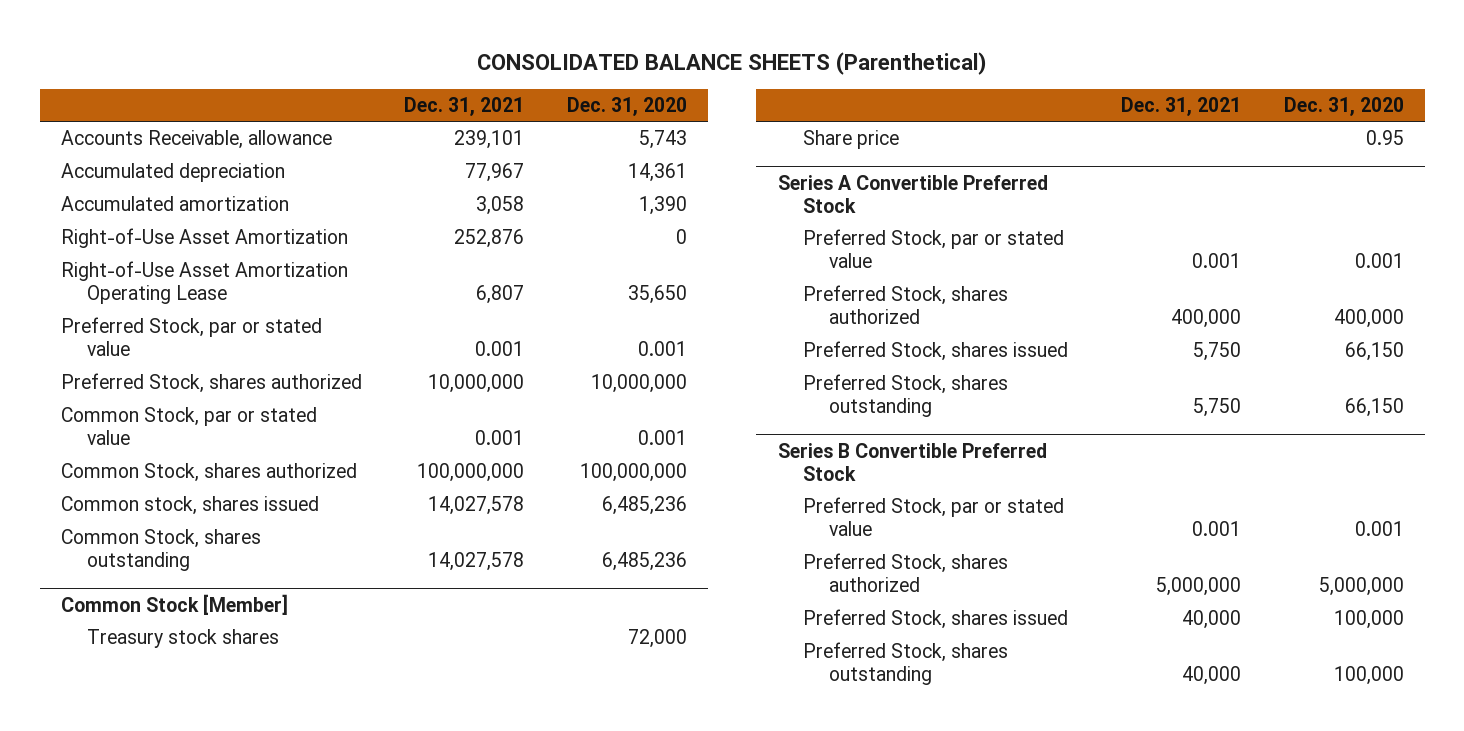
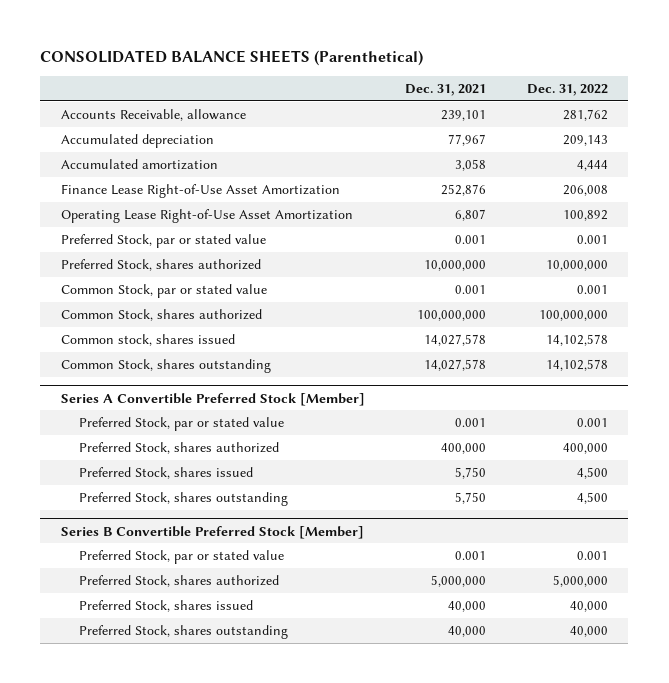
- | Dec. 31, 2021 | Dec. 31, 2020
+ | Dec. 31, 2021 | Dec. 31, 2022
- Right-of-Use Asset Amortization | 252,876 | 0
- Right-of-Use Asset Amortization Operating Lease | 6,807 | 35,650
+ Finance Lease Right-of-Use Asset Amortization | 252,876 | 206,008
+ Operating Lease Right-of-Use Asset Amortization | 6,807 | 100,892
- Common Stock [Member]
- Treasury stock shares | | 72,000
- Share price | | 0.95
- Series A Convertible Preferred Stock
+ Series A Convertible Preferred Stock [Member]
- Series B Convertible Preferred Stock
+ Series B Convertible Preferred Stock [Member]

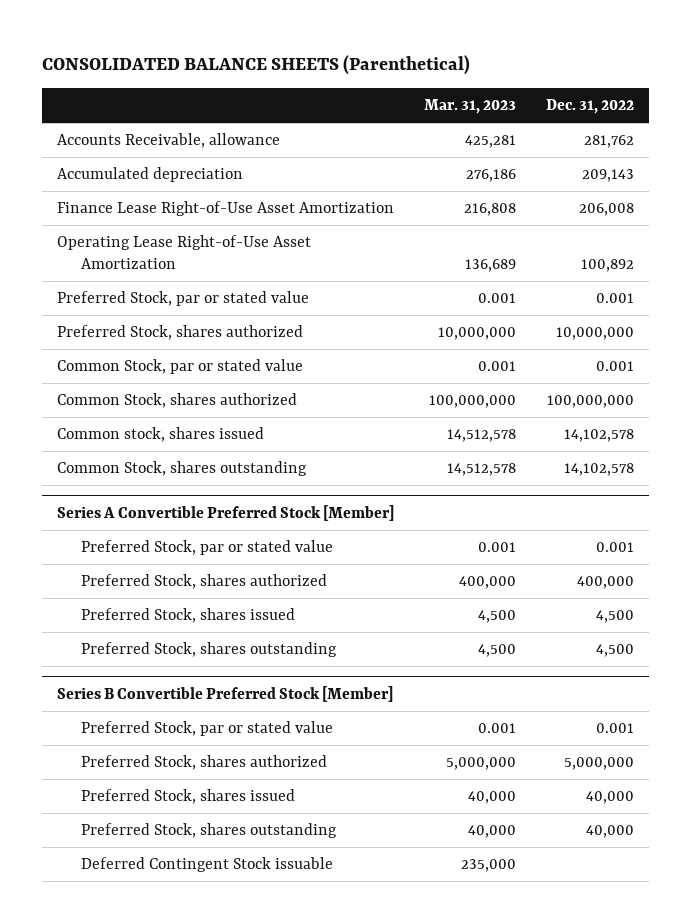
- | Dec. 31, 2021 | Dec. 31, 2022
+ | Mar. 31, 2023 | Dec. 31, 2022
- Accumulated amortization | 3,058 | 4,444
@ Series B Convertible Preferred Stock [Member]
+ Deferred Contingent Stock issuable | 235,000 |

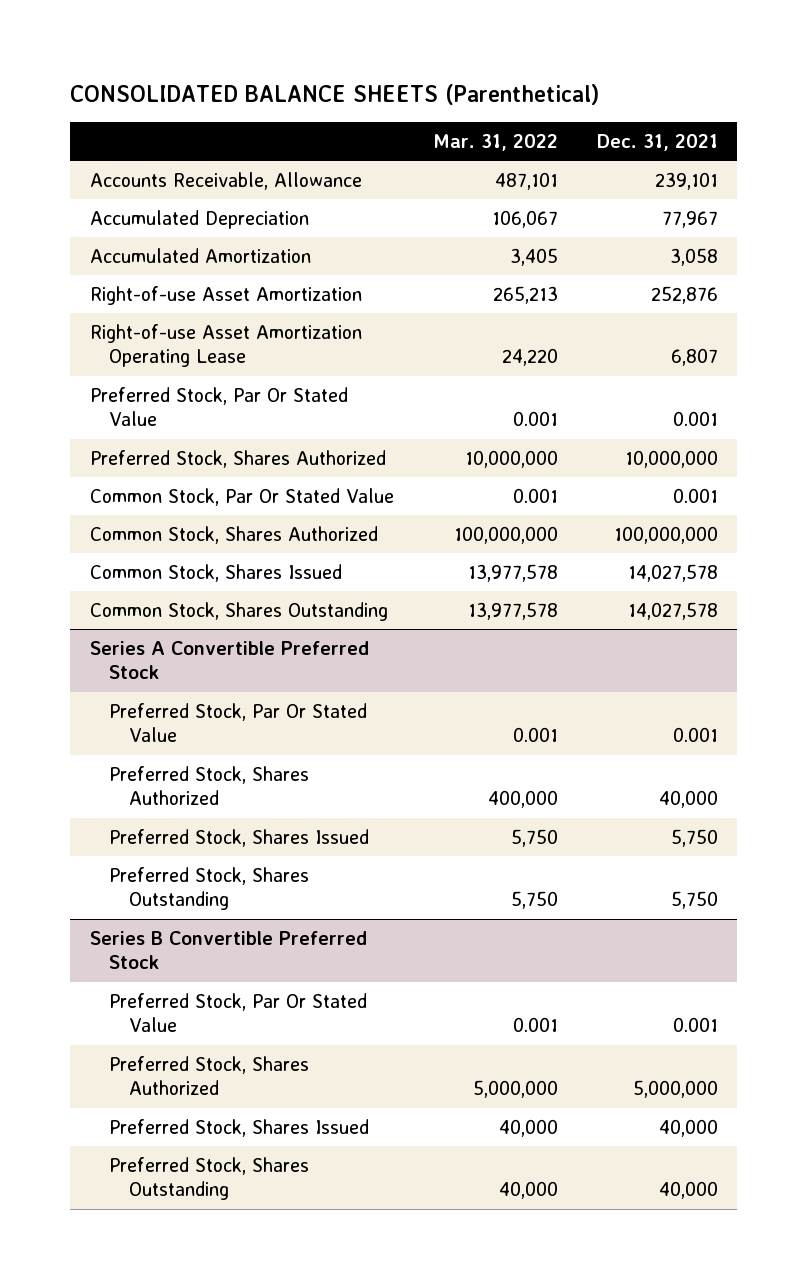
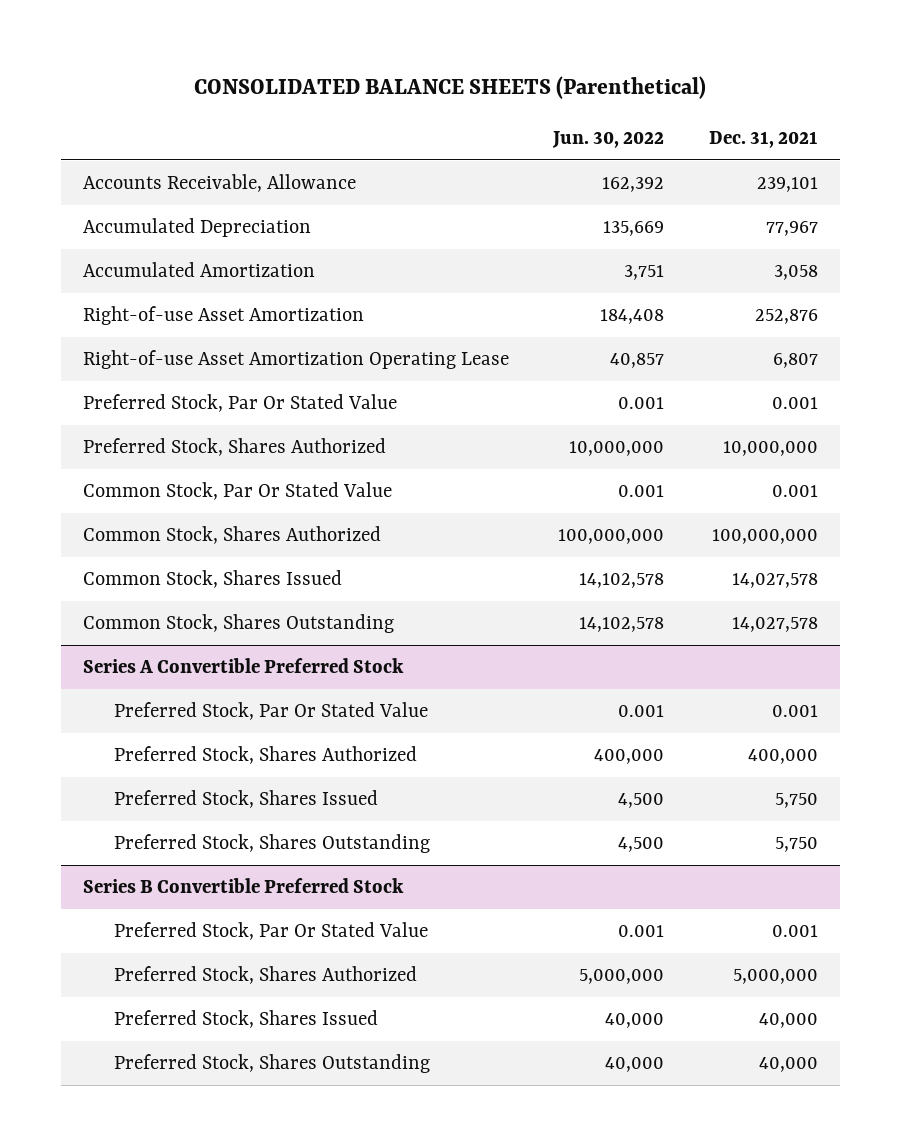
- | Mar. 31, 2022 | Dec. 31, 2021
+ | Jun. 30, 2022 | Dec. 31, 2021
@ Series A Convertible Preferred Stock
- Preferred Stock, Shares Authorized | 400,000 | 40,000
+ Preferred Stock, Shares Authorized | 400,000 | 400,000

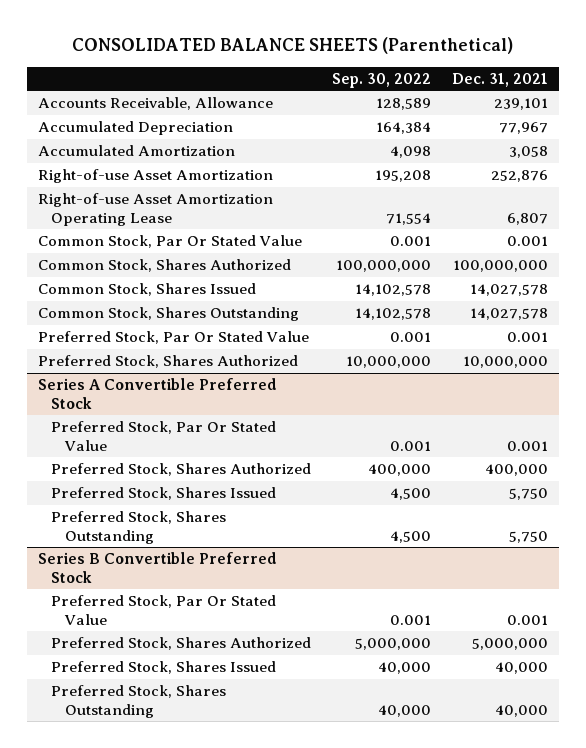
- | Jun. 30, 2022 | Dec. 31, 2021
+ | Sep. 30, 2022 | Dec. 31, 2021
moved down: Preferred Stock, Par Or Stated Value | 0.001 | 0.001
moved down: Preferred Stock, Shares Authorized | 10,000,000 | 10,000,000

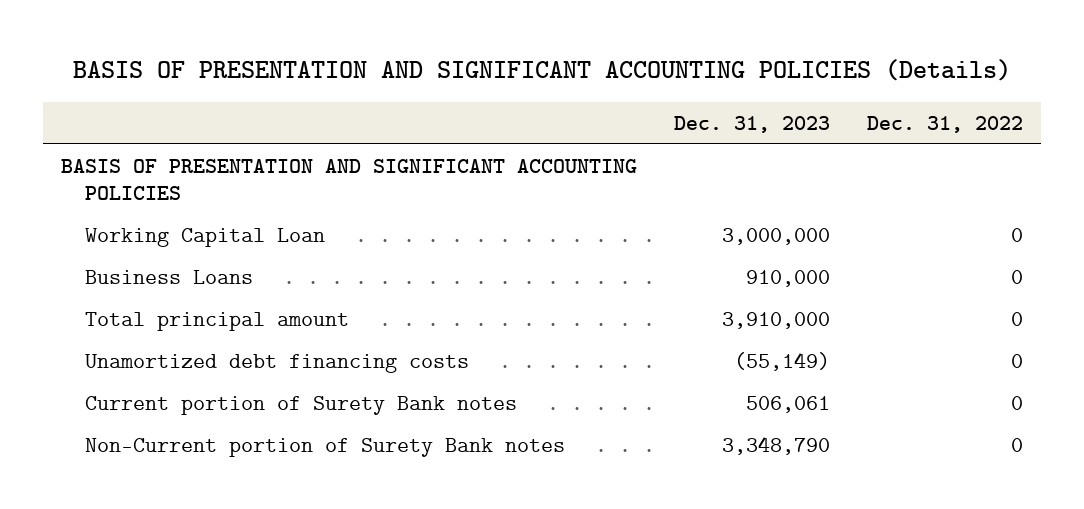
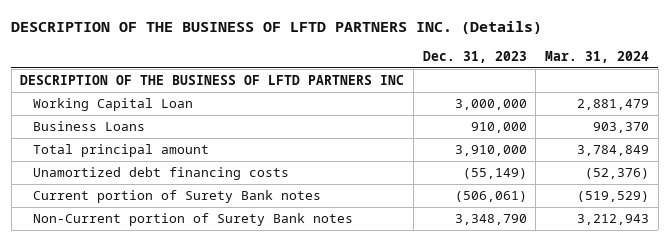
- BASIS OF PRESENTATION AND SIGNIFICANT ACCOUNTING POLICIES (Details)
+ DESCRIPTION OF THE BUSINESS OF LFTD PARTNERS INC. (Details)
- | Dec. 31, 2023 | Dec. 31, 2022
+ | Dec. 31, 2023 | Mar. 31, 2024
- BASIS OF PRESENTATION AND SIGNIFICANT ACCOUNTING POLICIES
+ DESCRIPTION OF THE BUSINESS OF LFTD PARTNERS INC
- Current portion of Surety Bank notes | 506,061 | 0
+ Current portion of Surety Bank notes | (506,061) | (519,529)

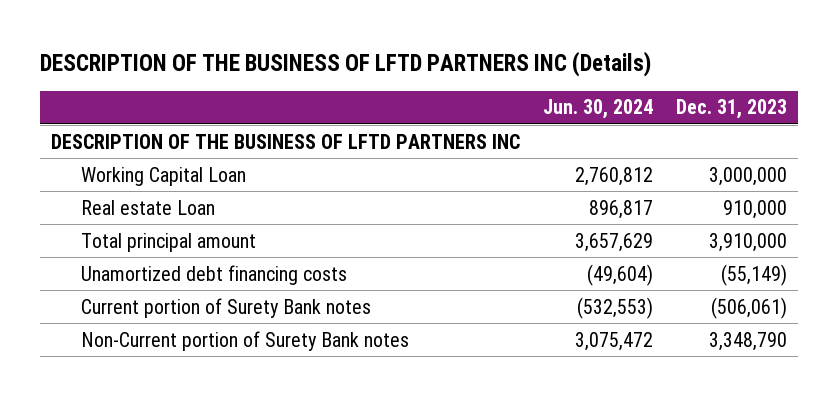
- DESCRIPTION OF THE BUSINESS OF LFTD PARTNERS INC. (Details)
+ DESCRIPTION OF THE BUSINESS OF LFTD PARTNERS INC (Details)
- | Dec. 31, 2023 | Mar. 31, 2024
+ | Jun. 30, 2024 | Dec. 31, 2023
- Business Loans | 910,000 | 903,370
+ Real estate Loan | 896,817 | 910,000

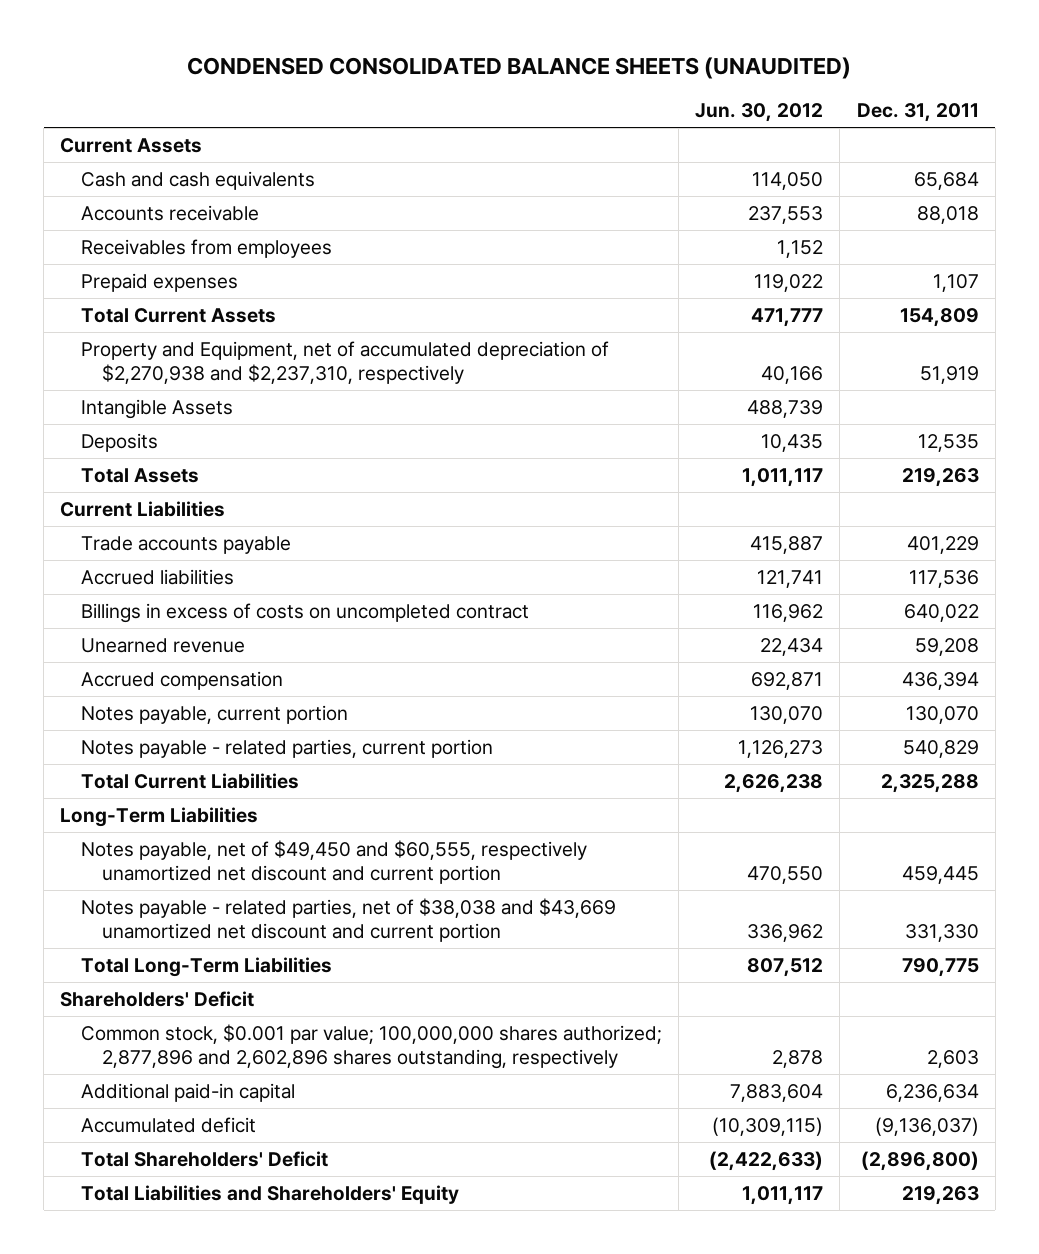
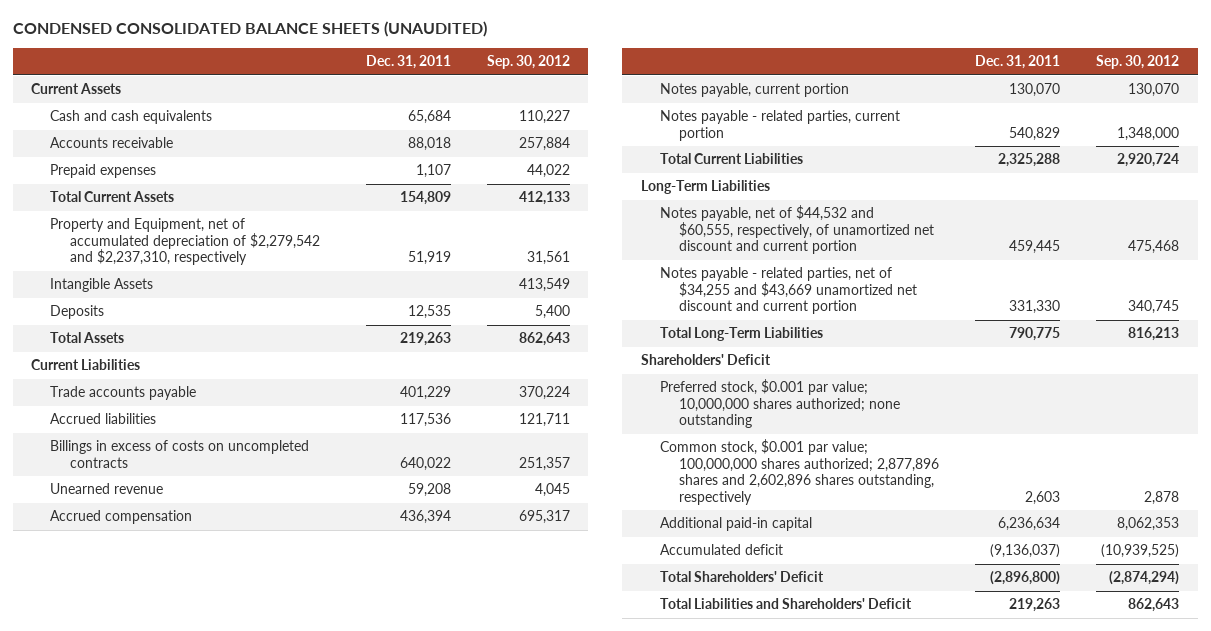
- | Jun. 30, 2012 | Dec. 31, 2011
+ | Dec. 31, 2011 | Sep. 30, 2012
- Receivables from employees | 1,152 |
- Property and Equipment, net of accumulated depreciation of $2,270,938 and $2,237,310, respectively | 40,166 | 51,919
+ Property and Equipment, net of accumulated depreciation of $2,279,542 and $2,237,310, respectively | 51,919 | 31,561
- Billings in excess of costs on uncompleted contract | 116,962 | 640,022
+ Billings in excess of costs on uncompleted contracts | 640,022 | 251,357
- Notes payable, net of $49,450 and $60,555, respectively unamortized net discount and current portion | 470,550 | 459,445
- Notes payable - related parties, net of $38,038 and $43,669 unamortized net discount and current portion | 336,962 | 331,330
+ Notes payable, net of $44,532 and $60,555, respectively, of unamortized net discount and current portion | 459,445 | 475,468
+ Notes payable - related parties, net of $34,255 and $43,669 unamortized net discount and current portion | 331,330 | 340,745
- Common stock, $0.001 par value; 100,000,000 shares authorized; 2,877,896 and 2,602,896 shares outstanding, respectively | 2,878 | 2,603
+ Preferred stock, $0.001 par value; 10,000,000 shares authorized; none outstanding
+ Common stock, $0.001 par value; 100,000,000 shares authorized; 2,877,896 shares and 2,602,896 shares outstanding, respectively | 2,603 | 2,878
- Total Liabilities and Shareholders' Equity | 1,011,117 | 219,263
+ Total Liabilities and Shareholders' Deficit | 219,263 | 862,643

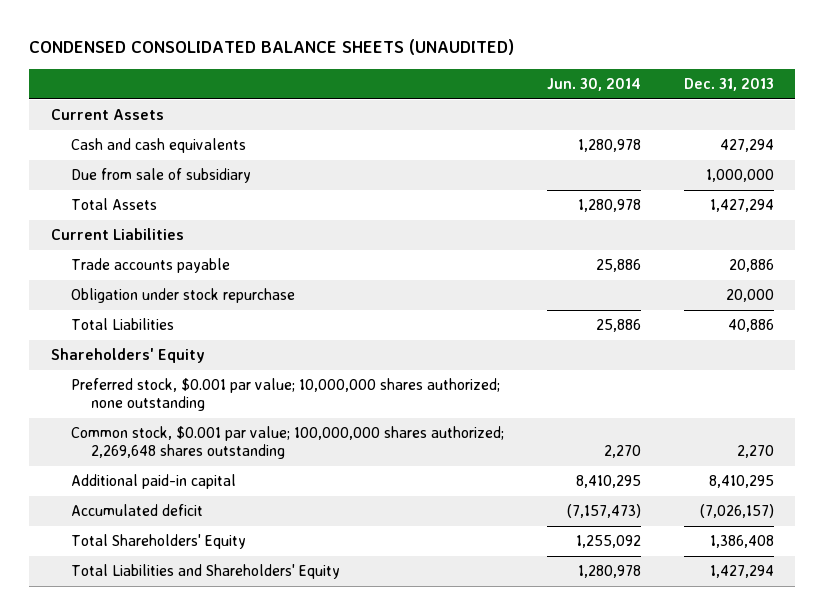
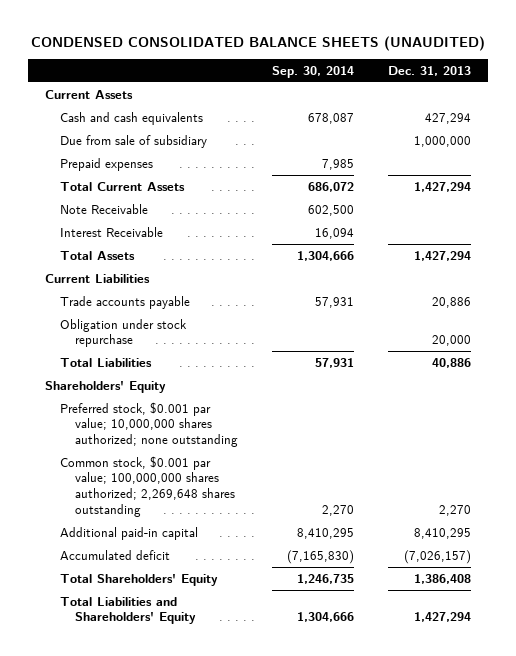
- | Jun. 30, 2014 | Dec. 31, 2013
+ | Sep. 30, 2014 | Dec. 31, 2013
+ Prepaid expenses | 7,985 |
+ Total Current Assets | 686,072 | 1,427,294
+ Note Receivable | 602,500 |
+ Interest Receivable | 16,094 |

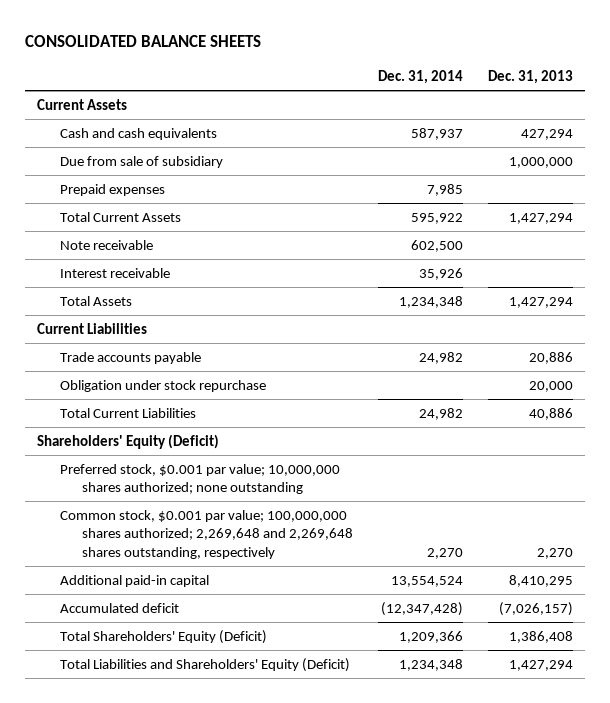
- CONDENSED CONSOLIDATED BALANCE SHEETS (UNAUDITED)
+ CONSOLIDATED BALANCE SHEETS
- | Sep. 30, 2014 | Dec. 31, 2013
+ | Dec. 31, 2014 | Dec. 31, 2013
- Note Receivable | 602,500 |
- Interest Receivable | 16,094 |
+ Note receivable | 602,500 |
+ Interest receivable | 35,926 |
- Total Liabilities | 57,931 | 40,886
- Shareholders' Equity
+ Total Current Liabilities | 24,982 | 40,886
+ Shareholders' Equity (Deficit)
- Common stock, $0.001 par value; 100,000,000 shares authorized; 2,269,648 shares outstanding | 2,270 | 2,270
+ Common stock, $0.001 par value; 100,000,000 shares authorized; 2,269,648 and 2,269,648 shares outstanding, respectively | 2,270 | 2,270
- Total Shareholders' Equity | 1,246,735 | 1,386,408
- Total Liabilities and Shareholders' Equity | 1,304,666 | 1,427,294
+ Total Shareholders' Equity (Deficit) | 1,209,366 | 1,386,408
+ Total Liabilities and Shareholders' Equity (Deficit) | 1,234,348 | 1,427,294

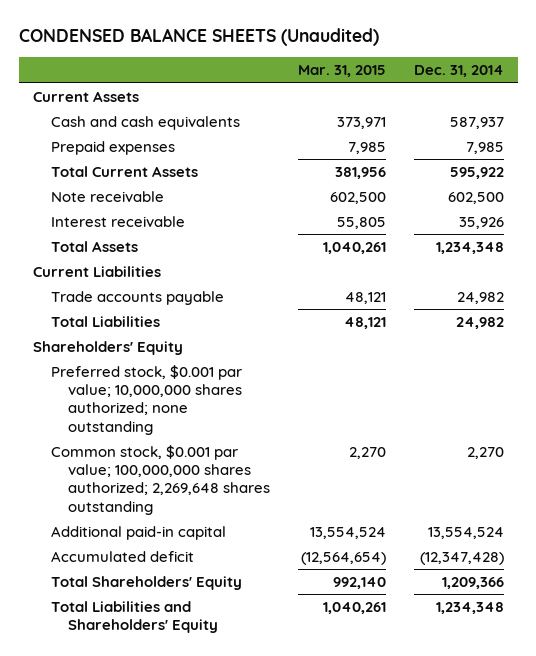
- CONSOLIDATED BALANCE SHEETS
+ CONDENSED BALANCE SHEETS (Unaudited)
- | Dec. 31, 2014 | Dec. 31, 2013
+ | Mar. 31, 2015 | Dec. 31, 2014
- Due from sale of subsidiary | | 1,000,000
- Obligation under stock repurchase | | 20,000
- Total Current Liabilities | 24,982 | 40,886
- Shareholders' Equity (Deficit)
+ Total Liabilities | 48,121 | 24,982
+ Shareholders' Equity
- Common stock, $0.001 par value; 100,000,000 shares authorized; 2,269,648 and 2,269,648 shares outstanding, respectively | 2,270 | 2,270
+ Common stock, $0.001 par value; 100,000,000 shares authorized; 2,269,648 shares outstanding | 2,270 | 2,270
- Total Shareholders' Equity (Deficit) | 1,209,366 | 1,386,408
- Total Liabilities and Shareholders' Equity (Deficit) | 1,234,348 | 1,427,294
+ Total Shareholders' Equity | 992,140 | 1,209,366
+ Total Liabilities and Shareholders' Equity | 1,040,261 | 1,234,348

